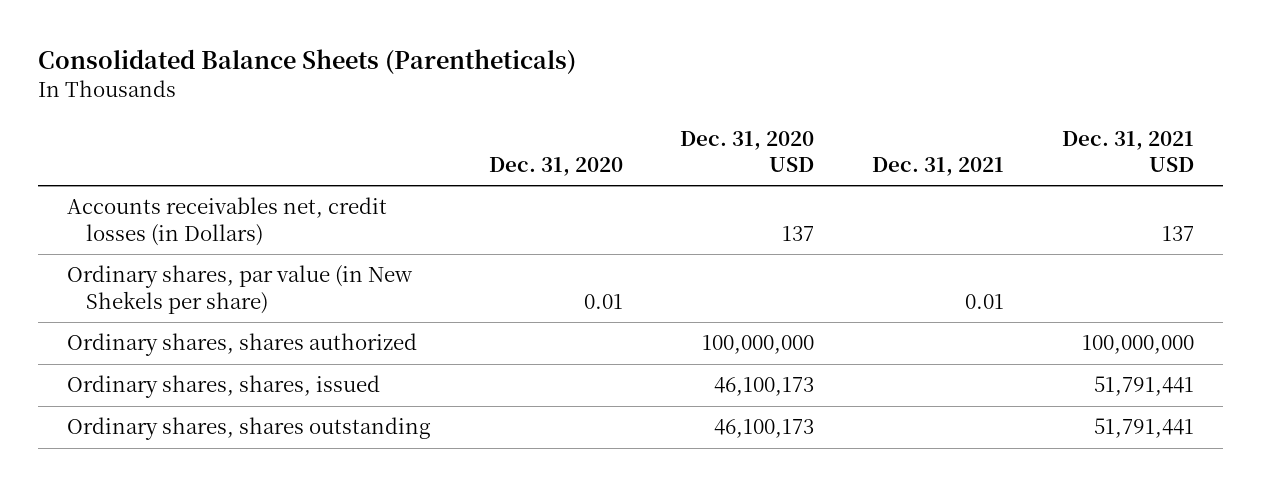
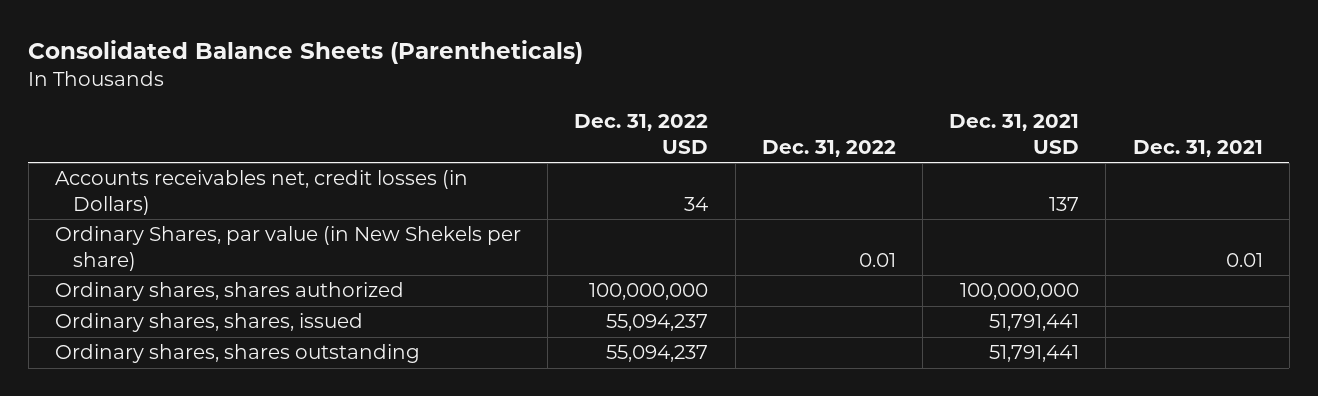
- | Dec. 31, 2020 | Dec. 31, 2020 USD | Dec. 31, 2021 | Dec. 31, 2021 USD
+ | Dec. 31, 2022 USD | Dec. 31, 2022 | Dec. 31, 2021 USD | Dec. 31, 2021
- Ordinary shares, par value (in New Shekels per share) | 0.01 | | 0.01 |
+ Ordinary Shares, par value (in New Shekels per share) | | 0.01 | | 0.01

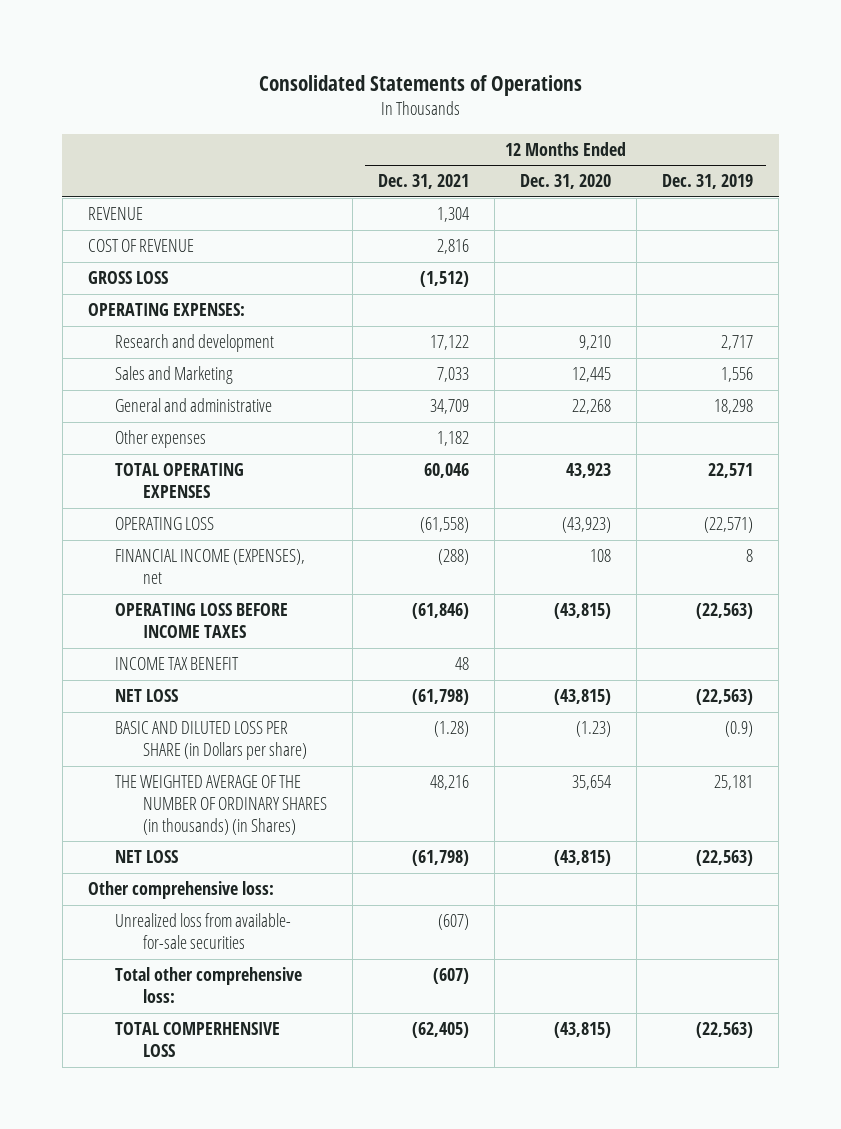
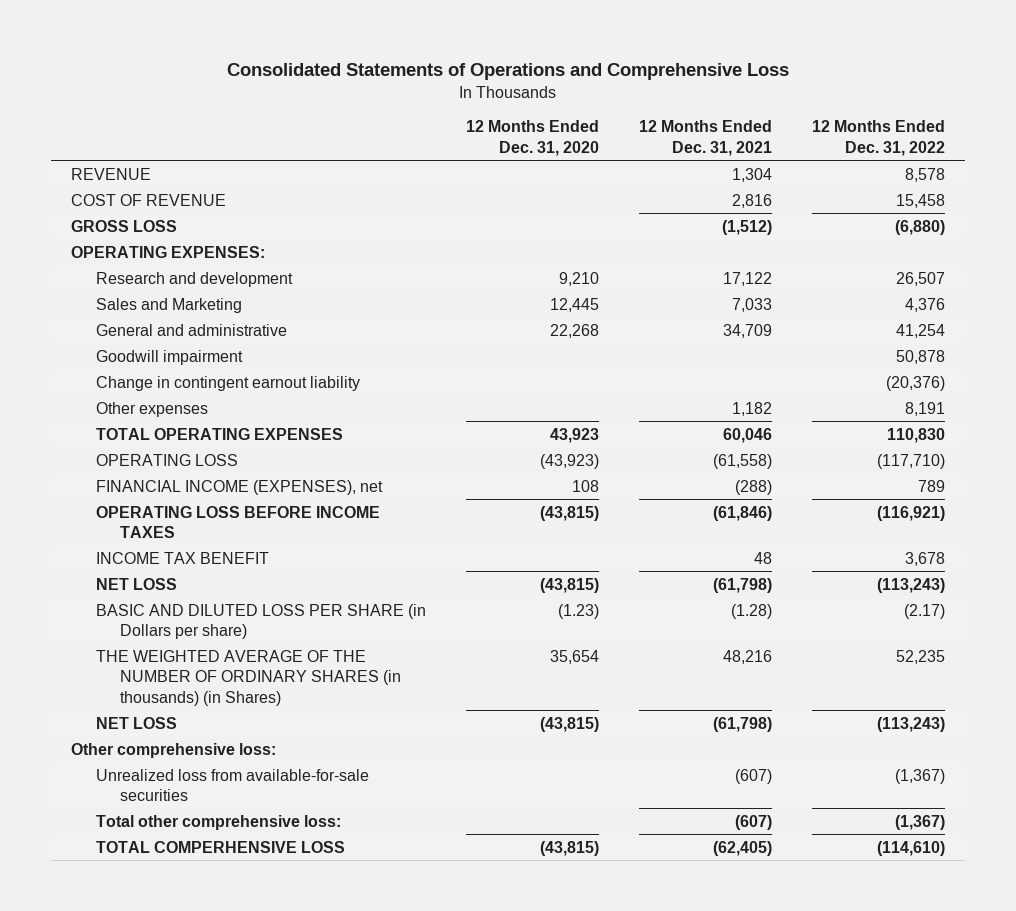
- Consolidated Statements of Operations
+ Consolidated Statements of Operations and Comprehensive Loss
- | 12 Months Ended Dec. 31, 2021 | 12 Months Ended Dec. 31, 2020 | 12 Months Ended Dec. 31, 2019
+ | 12 Months Ended Dec. 31, 2020 | 12 Months Ended Dec. 31, 2021 | 12 Months Ended Dec. 31, 2022
+ Goodwill impairment | | | 50,878
+ Change in contingent earnout liability | | | (20,376)
- Unrealized loss from available- for-sale securities | (607) | |
+ Unrealized loss from available-for-sale securities | | (607) | (1,367)

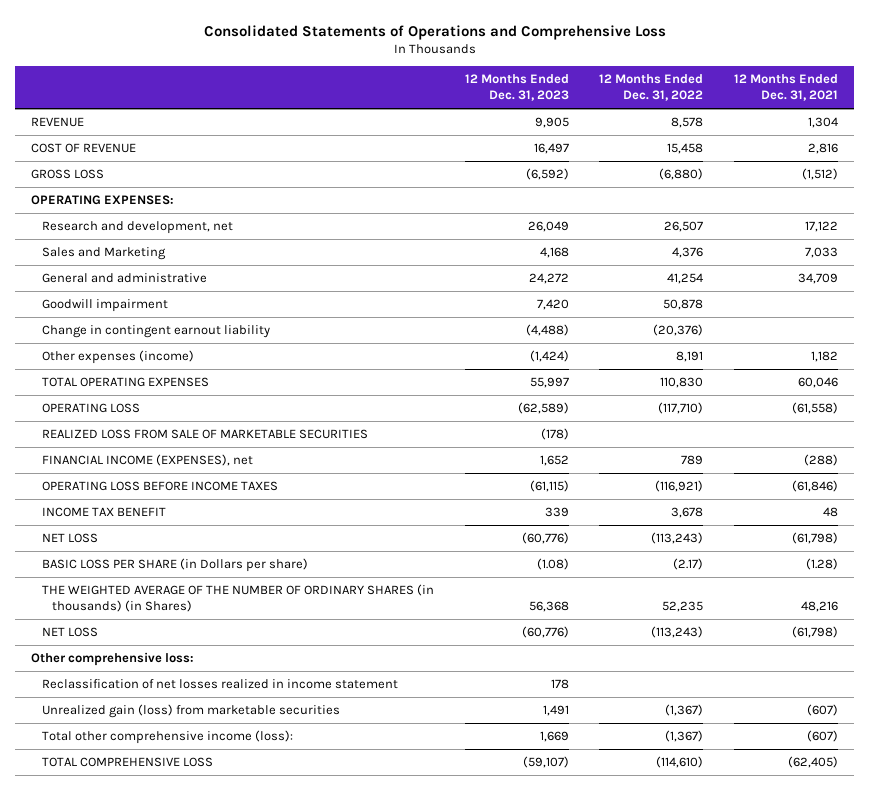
- | 12 Months Ended Dec. 31, 2020 | 12 Months Ended Dec. 31, 2021 | 12 Months Ended Dec. 31, 2022
+ | 12 Months Ended Dec. 31, 2023 | 12 Months Ended Dec. 31, 2022 | 12 Months Ended Dec. 31, 2021
- Research and development | 9,210 | 17,122 | 26,507
+ Research and development, net | 26,049 | 26,507 | 17,122
- Other expenses | | 1,182 | 8,191
+ Other expenses (income) | (1,424) | 8,191 | 1,182
+ REALIZED LOSS FROM SALE OF MARKETABLE SECURITIES | (178) | |
- BASIC AND DILUTED LOSS PER SHARE (in Dollars per share) | (1.23) | (1.28) | (2.17)
+ BASIC LOSS PER SHARE (in Dollars per share) | (1.08) | (2.17) | (1.28)
- Unrealized loss from available-for-sale securities | | (607) | (1,367)
- Total other comprehensive loss: | | (607) | (1,367)
- TOTAL COMPERHENSIVE LOSS | (43,815) | (62,405) | (114,610)
+ Reclassification of net losses realized in income statement | 178 | |
+ Unrealized gain (loss) from marketable securities | 1,491 | (1,367) | (607)
+ Total other comprehensive income (loss): | 1,669 | (1,367) | (607)
+ TOTAL COMPREHENSIVE LOSS | (59,107) | (114,610) | (62,405)

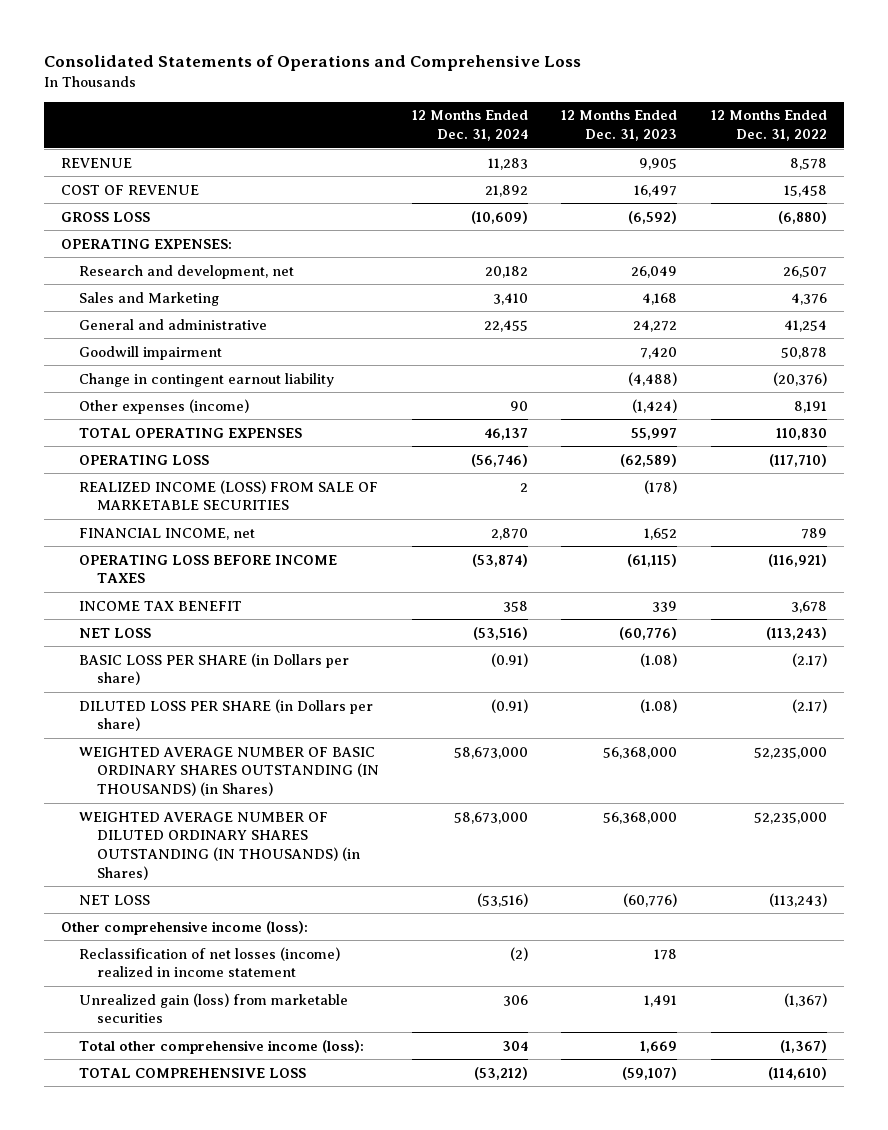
- | 12 Months Ended Dec. 31, 2023 | 12 Months Ended Dec. 31, 2022 | 12 Months Ended Dec. 31, 2021
+ | 12 Months Ended Dec. 31, 2024 | 12 Months Ended Dec. 31, 2023 | 12 Months Ended Dec. 31, 2022
- REALIZED LOSS FROM SALE OF MARKETABLE SECURITIES | (178) | |
- FINANCIAL INCOME (EXPENSES), net | 1,652 | 789 | (288)
+ REALIZED INCOME (LOSS) FROM SALE OF MARKETABLE SECURITIES | 2 | (178) |
+ FINANCIAL INCOME, net | 2,870 | 1,652 | 789
- THE WEIGHTED AVERAGE OF THE NUMBER OF ORDINARY SHARES (in thousands) (in Shares) | 56,368 | 52,235 | 48,216
+ DILUTED LOSS PER SHARE (in Dollars per share) | (0.91) | (1.08) | (2.17)
+ WEIGHTED AVERAGE NUMBER OF BASIC ORDINARY SHARES OUTSTANDING (IN THOUSANDS) (in Shares) | 58,673,000 | 56,368,000 | 52,235,000
+ WEIGHTED AVERAGE NUMBER OF DILUTED ORDINARY SHARES OUTSTANDING (IN THOUSANDS) (in Shares) | 58,673,000 | 56,368,000 | 52,235,000
- Other comprehensive loss:
- Reclassification of net losses realized in income statement | 178 | |
+ Other comprehensive income (loss):
+ Reclassification of net losses (income) realized in income statement | (2) | 178 |

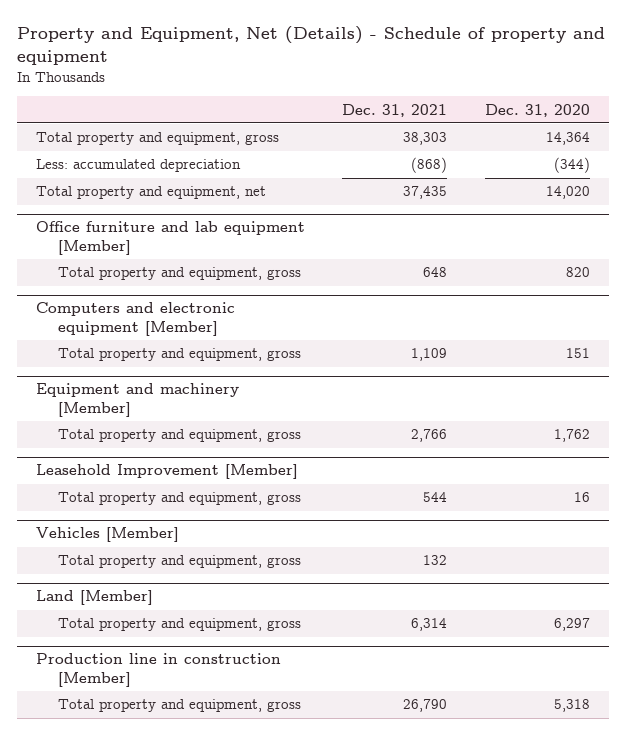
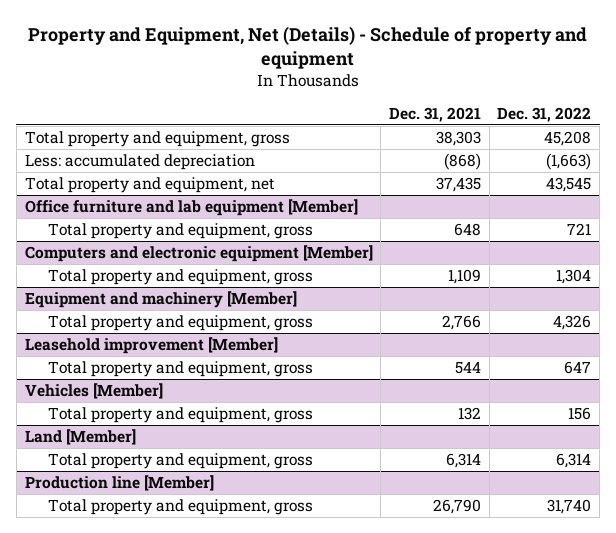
- | Dec. 31, 2021 | Dec. 31, 2020
+ | Dec. 31, 2021 | Dec. 31, 2022
- Leasehold Improvement [Member]
+ Leasehold improvement [Member]
- Production line in construction [Member]
+ Production line [Member]

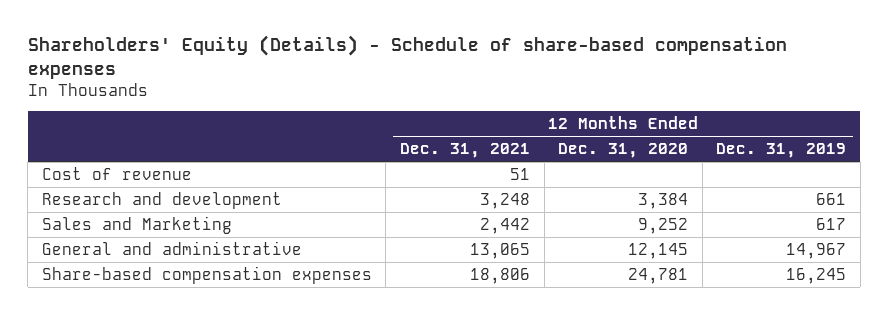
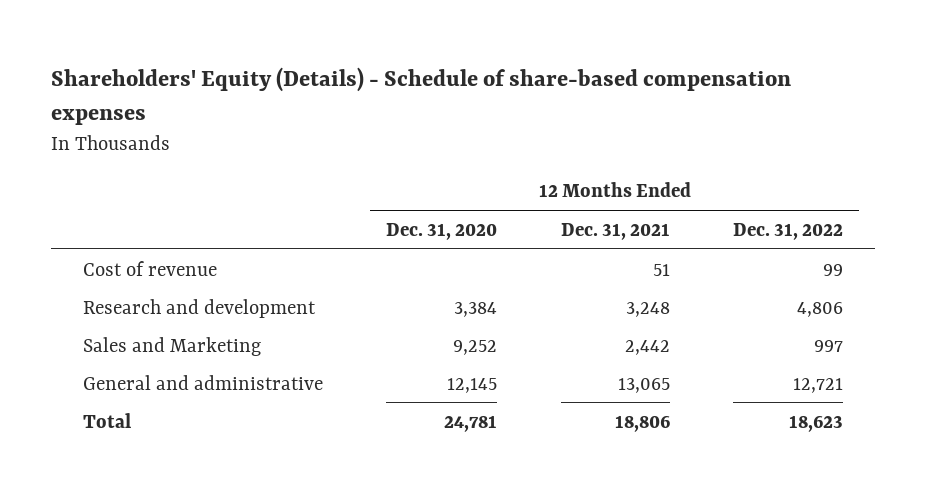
- | 12 Months Ended Dec. 31, 2021 | 12 Months Ended Dec. 31, 2020 | 12 Months Ended Dec. 31, 2019
+ | 12 Months Ended Dec. 31, 2020 | 12 Months Ended Dec. 31, 2021 | 12 Months Ended Dec. 31, 2022
- Share-based compensation expenses | 18,806 | 24,781 | 16,245
+ Total | 24,781 | 18,806 | 18,623

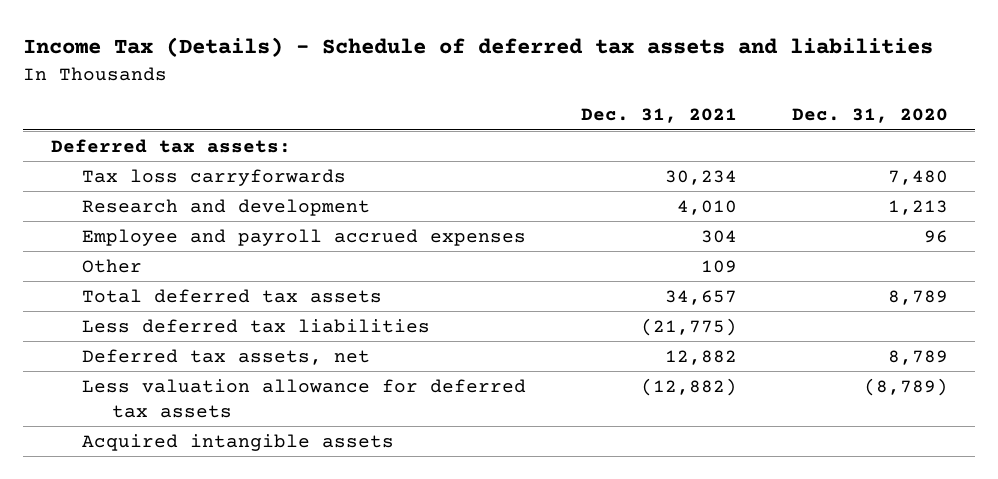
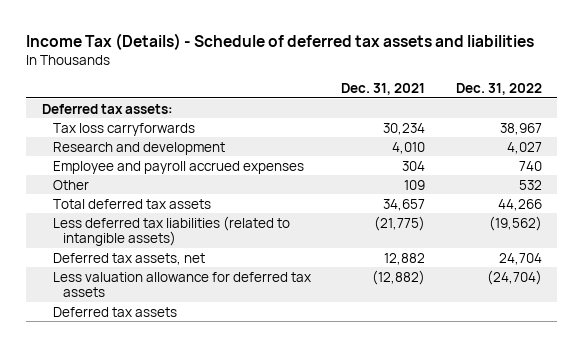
- | Dec. 31, 2021 | Dec. 31, 2020
+ | Dec. 31, 2021 | Dec. 31, 2022
- Less deferred tax liabilities | (21,775) |
+ Less deferred tax liabilities (related to intangible assets) | (21,775) | (19,562)
- Acquired intangible assets
+ Deferred tax assets

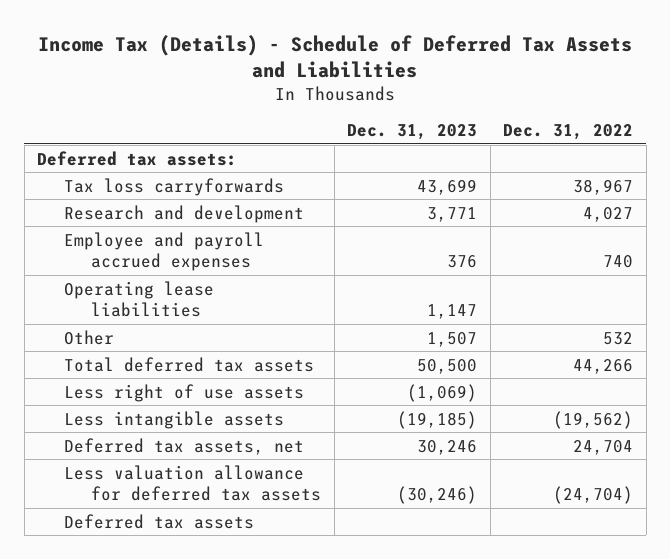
- Income Tax (Details) - Schedule of deferred tax assets and liabilities
+ Income Tax (Details) - Schedule of Deferred Tax Assets and Liabilities
- | Dec. 31, 2021 | Dec. 31, 2022
+ | Dec. 31, 2023 | Dec. 31, 2022
+ Operating lease liabilities | 1,147 |
- Less deferred tax liabilities (related to intangible assets) | (21,775) | (19,562)
+ Less right of use assets | (1,069) |
+ Less intangible assets | (19,185) | (19,562)

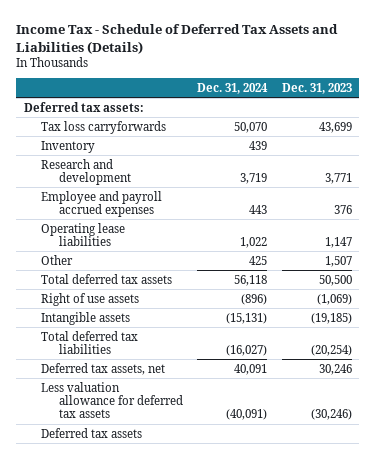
- Income Tax (Details) - Schedule of Deferred Tax Assets and Liabilities
+ Income Tax - Schedule of Deferred Tax Assets and Liabilities (Details)
- | Dec. 31, 2023 | Dec. 31, 2022
+ | Dec. 31, 2024 | Dec. 31, 2023
+ Inventory | 439 |
- Less right of use assets | (1,069) |
- Less intangible assets | (19,185) | (19,562)
+ Right of use assets | (896) | (1,069)
+ Intangible assets | (15,131) | (19,185)
+ Total deferred tax liabilities | (16,027) | (20,254)

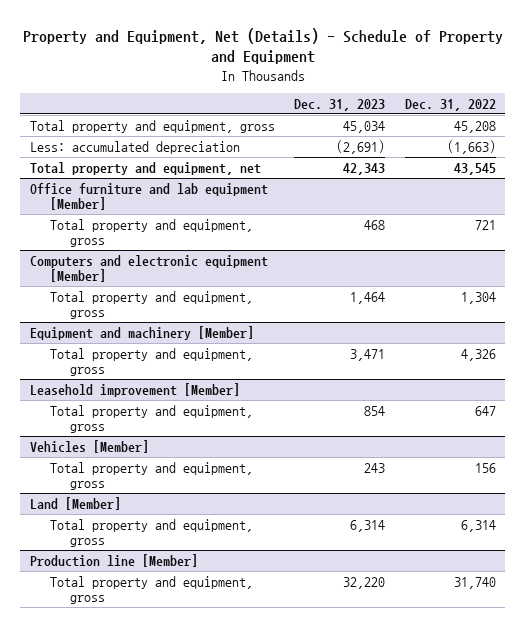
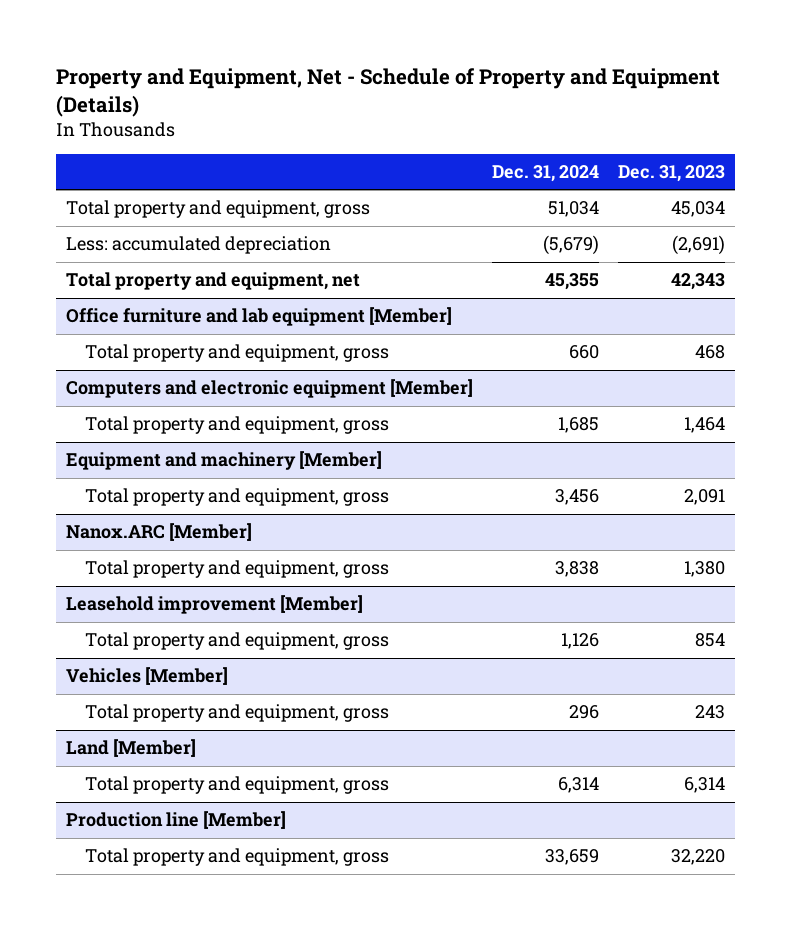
- Property and Equipment, Net (Details) - Schedule of Property and Equipment
+ Property and Equipment, Net - Schedule of Property and Equipment (Details)
- | Dec. 31, 2023 | Dec. 31, 2022
+ | Dec. 31, 2024 | Dec. 31, 2023
@ Equipment and machinery [Member]
- Total property and equipment, gross | 3,471 | 4,326
+ Total property and equipment, gross | 3,456 | 2,091
+ Nanox.ARC [Member]
+ Total property and equipment, gross | 3,838 | 1,380

